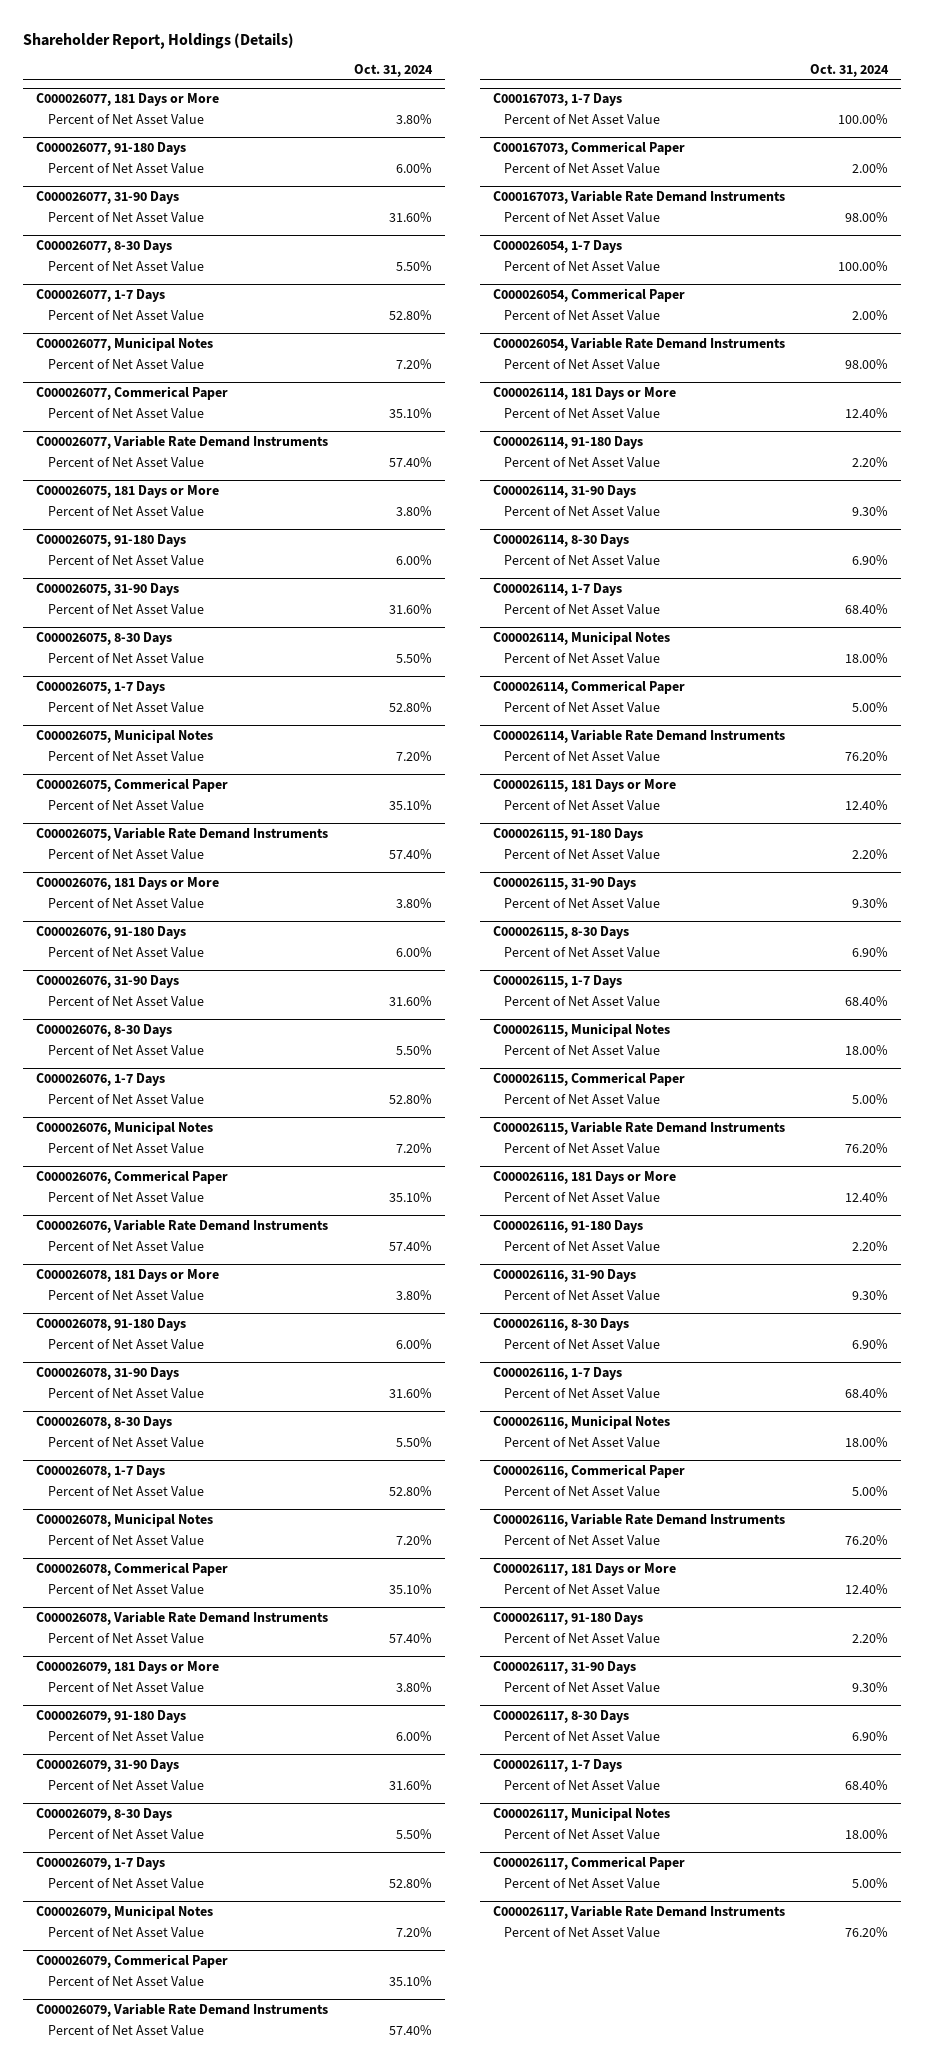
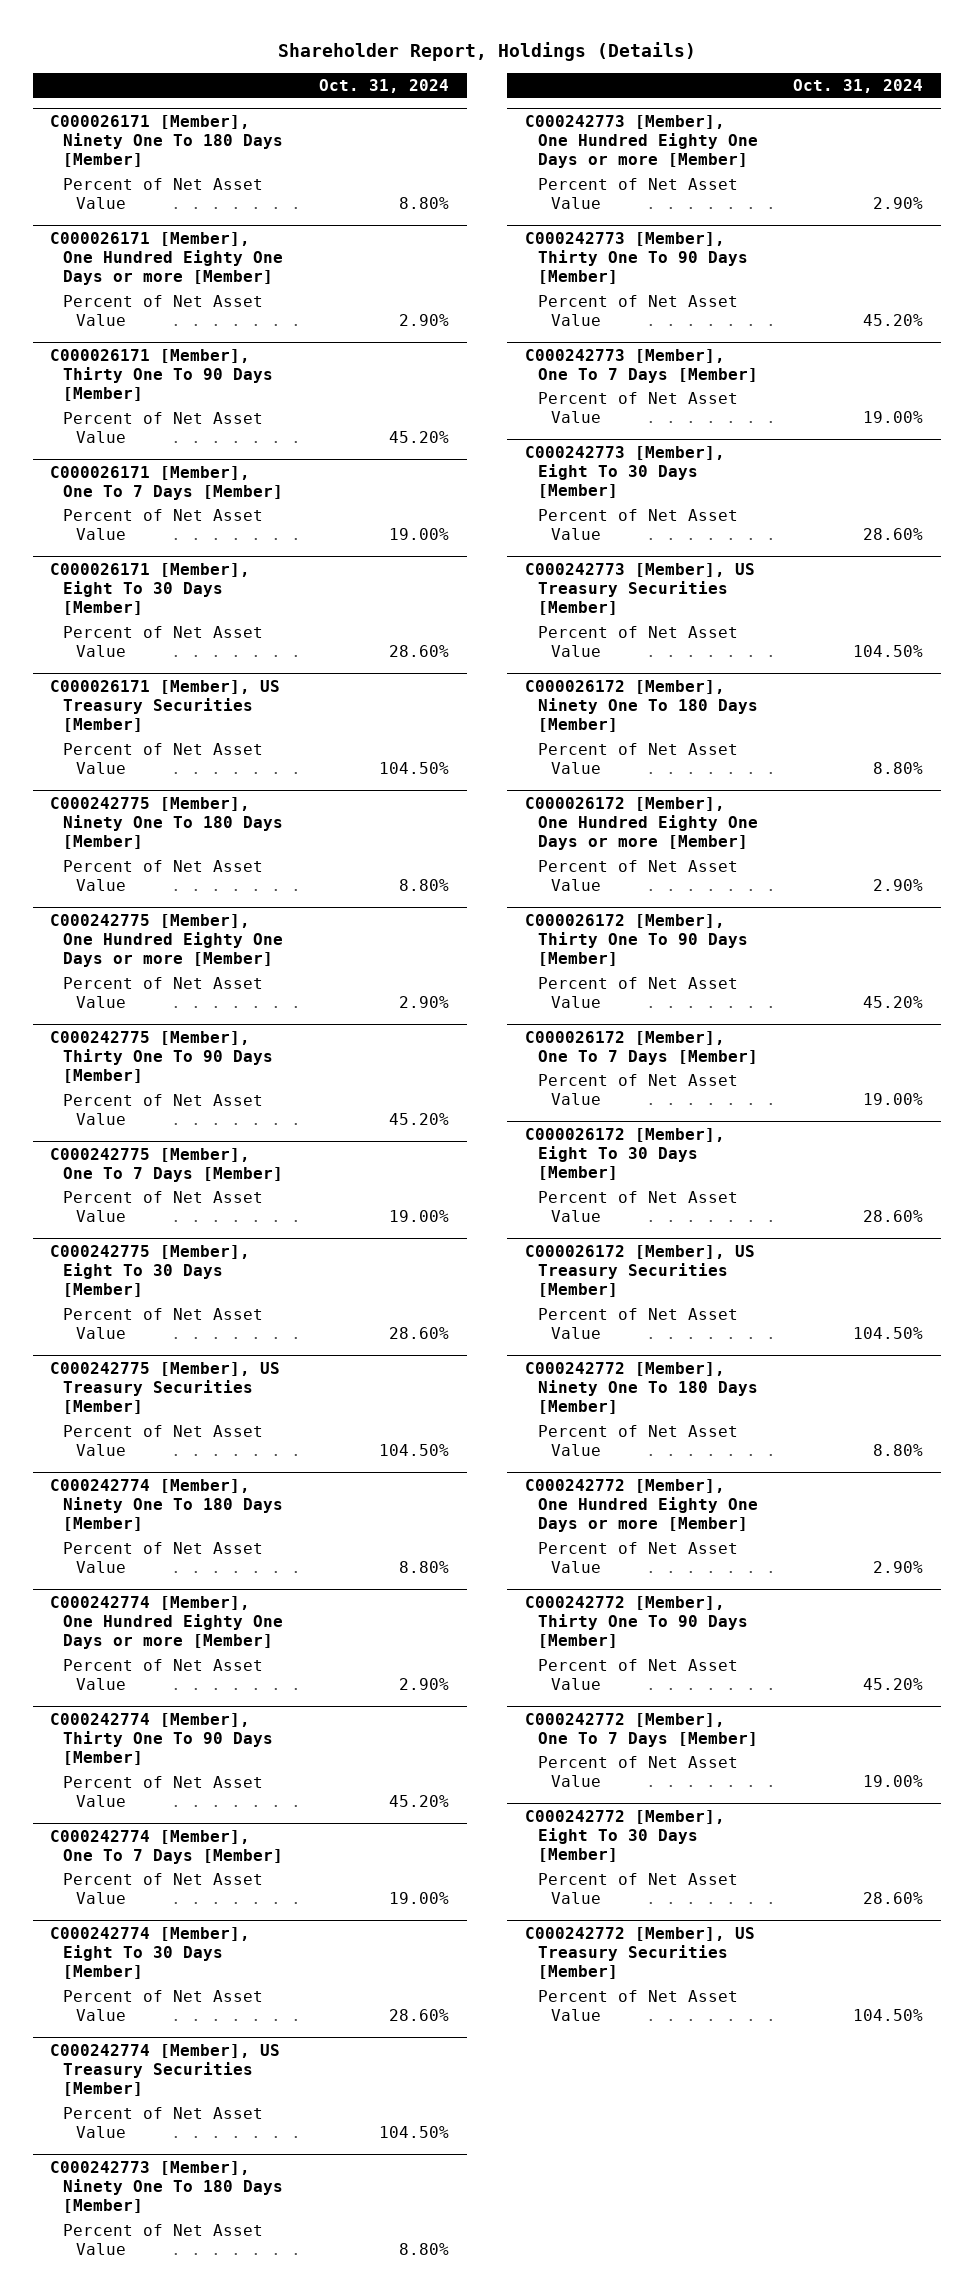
- C000026077, 181 Days or More
- Percent of Net Asset Value | 3.80%
- C000026077, 91-180 Days
- Percent of Net Asset Value | 6.00%
- C000026077, 31-90 Days
- Percent of Net Asset Value | 31.60%
- C000026077, 8-30 Days
- Percent of Net Asset Value | 5.50%
- C000026077, 1-7 Days
- Percent of Net Asset Value | 52.80%
- C000026077, Municipal Notes
- Percent of Net Asset Value | 7.20%
- C000026077, Commerical Paper
- Percent of Net Asset Value | 35.10%
- C000026077, Variable Rate Demand Instruments
- Percent of Net Asset Value | 57.40%
- C000026075, 181 Days or More
- Percent of Net Asset Value | 3.80%
- C000026075, 91-180 Days
- Percent of Net Asset Value | 6.00%
- C000026075, 31-90 Days
- Percent of Net Asset Value | 31.60%
- C000026075, 8-30 Days
- Percent of Net Asset Value | 5.50%
- C000026075, 1-7 Days
- Percent of Net Asset Value | 52.80%
- C000026075, Municipal Notes
- Percent of Net Asset Value | 7.20%
- C000026075, Commerical Paper
- Percent of Net Asset Value | 35.10%
- C000026075, Variable Rate Demand Instruments
- Percent of Net Asset Value | 57.40%
- C000026076, 181 Days or More
- Percent of Net Asset Value | 3.80%
- C000026076, 91-180 Days
- Percent of Net Asset Value | 6.00%
- C000026076, 31-90 Days
- Percent of Net Asset Value | 31.60%
- C000026076, 8-30 Days
- Percent of Net Asset Value | 5.50%
- C000026076, 1-7 Days
- Percent of Net Asset Value | 52.80%
- C000026076, Municipal Notes
- Percent of Net Asset Value | 7.20%
- C000026076, Commerical Paper
- Percent of Net Asset Value | 35.10%
- C000026076, Variable Rate Demand Instruments
- Percent of Net Asset Value | 57.40%
- C000026078, 181 Days or More
- Percent of Net Asset Value | 3.80%
- C000026078, 91-180 Days
- Percent of Net Asset Value | 6.00%
- C000026078, 31-90 Days
- Percent of Net Asset Value | 31.60%
- C000026078, 8-30 Days
- Percent of Net Asset Value | 5.50%
- C000026078, 1-7 Days
- Percent of Net Asset Value | 52.80%
- C000026078, Municipal Notes
- Percent of Net Asset Value | 7.20%
- C000026078, Commerical Paper
- Percent of Net Asset Value | 35.10%
- C000026078, Variable Rate Demand Instruments
- Percent of Net Asset Value | 57.40%
- C000026079, 181 Days or More
- Percent of Net Asset Value | 3.80%
- C000026079, 91-180 Days
- Percent of Net Asset Value | 6.00%
- C000026079, 31-90 Days
- Percent of Net Asset Value | 31.60%
- C000026079, 8-30 Days
- Percent of Net Asset Value | 5.50%
- C000026079, 1-7 Days
- Percent of Net Asset Value | 52.80%
- C000026079, Municipal Notes
- Percent of Net Asset Value | 7.20%
- C000026079, Commerical Paper
- Percent of Net Asset Value | 35.10%
- C000026079, Variable Rate Demand Instruments
- Percent of Net Asset Value | 57.40%
- C000167073, 1-7 Days
- Percent of Net Asset Value | 100.00%
- C000167073, Commerical Paper
- Percent of Net Asset Value | 2.00%
- C000167073, Variable Rate Demand Instruments
- Percent of Net Asset Value | 98.00%
- C000026054, 1-7 Days
- Percent of Net Asset Value | 100.00%
- C000026054, Commerical Paper
- Percent of Net Asset Value | 2.00%
- C000026054, Variable Rate Demand Instruments
- Percent of Net Asset Value | 98.00%
- C000026114, 181 Days or More
- Percent of Net Asset Value | 12.40%
- C000026114, 91-180 Days
- Percent of Net Asset Value | 2.20%
- C000026114, 31-90 Days
- Percent of Net Asset Value | 9.30%
- C000026114, 8-30 Days
- Percent of Net Asset Value | 6.90%
- C000026114, 1-7 Days
- Percent of Net Asset Value | 68.40%
- C000026114, Municipal Notes
- Percent of Net Asset Value | 18.00%
- C000026114, Commerical Paper
- Percent of Net Asset Value | 5.00%
- C000026114, Variable Rate Demand Instruments
- Percent of Net Asset Value | 76.20%
- C000026115, 181 Days or More
- Percent of Net Asset Value | 12.40%
- C000026115, 91-180 Days
- Percent of Net Asset Value | 2.20%
- C000026115, 31-90 Days
- Percent of Net Asset Value | 9.30%
- C000026115, 8-30 Days
- Percent of Net Asset Value | 6.90%
- C000026115, 1-7 Days
- Percent of Net Asset Value | 68.40%
- C000026115, Municipal Notes
- Percent of Net Asset Value | 18.00%
- C000026115, Commerical Paper
- Percent of Net Asset Value | 5.00%
- C000026115, Variable Rate Demand Instruments
- Percent of Net Asset Value | 76.20%
- C000026116, 181 Days or More
- Percent of Net Asset Value | 12.40%
- C000026116, 91-180 Days
- Percent of Net Asset Value | 2.20%
- C000026116, 31-90 Days
- Percent of Net Asset Value | 9.30%
- C000026116, 8-30 Days
- Percent of Net Asset Value | 6.90%
- C000026116, 1-7 Days
- Percent of Net Asset Value | 68.40%
- C000026116, Municipal Notes
- Percent of Net Asset Value | 18.00%
- C000026116, Commerical Paper
- Percent of Net Asset Value | 5.00%
- C000026116, Variable Rate Demand Instruments
- Percent of Net Asset Value | 76.20%
- C000026117, 181 Days or More
- Percent of Net Asset Value | 12.40%
- C000026117, 91-180 Days
- Percent of Net Asset Value | 2.20%
- C000026117, 31-90 Days
- Percent of Net Asset Value | 9.30%
- C000026117, 8-30 Days
- Percent of Net Asset Value | 6.90%
- C000026117, 1-7 Days
- Percent of Net Asset Value | 68.40%
- C000026117, Municipal Notes
- Percent of Net Asset Value | 18.00%
- C000026117, Commerical Paper
- Percent of Net Asset Value | 5.00%
- C000026117, Variable Rate Demand Instruments
- Percent of Net Asset Value | 76.20%
+ C000026171 [Member], Ninety One To 180 Days [Member]
+ Percent of Net Asset Value | 8.80%
+ C000026171 [Member], One Hundred Eighty One Days or more [Member]
+ Percent of Net Asset Value | 2.90%
+ C000026171 [Member], Thirty One To 90 Days [Member]
+ Percent of Net Asset Value | 45.20%
+ C000026171 [Member], One To 7 Days [Member]
+ Percent of Net Asset Value | 19.00%
+ C000026171 [Member], Eight To 30 Days [Member]
+ Percent of Net Asset Value | 28.60%
+ C000026171 [Member], US Treasury Securities [Member]
+ Percent of Net Asset Value | 104.50%
+ C000242775 [Member], Ninety One To 180 Days [Member]
+ Percent of Net Asset Value | 8.80%
+ C000242775 [Member], One Hundred Eighty One Days or more [Member]
+ Percent of Net Asset Value | 2.90%
+ C000242775 [Member], Thirty One To 90 Days [Member]
+ Percent of Net Asset Value | 45.20%
+ C000242775 [Member], One To 7 Days [Member]
+ Percent of Net Asset Value | 19.00%
+ C000242775 [Member], Eight To 30 Days [Member]
+ Percent of Net Asset Value | 28.60%
+ C000242775 [Member], US Treasury Securities [Member]
+ Percent of Net Asset Value | 104.50%
+ C000242774 [Member], Ninety One To 180 Days [Member]
+ Percent of Net Asset Value | 8.80%
+ C000242774 [Member], One Hundred Eighty One Days or more [Member]
+ Percent of Net Asset Value | 2.90%
+ C000242774 [Member], Thirty One To 90 Days [Member]
+ Percent of Net Asset Value | 45.20%
+ C000242774 [Member], One To 7 Days [Member]
+ Percent of Net Asset Value | 19.00%
+ C000242774 [Member], Eight To 30 Days [Member]
+ Percent of Net Asset Value | 28.60%
+ C000242774 [Member], US Treasury Securities [Member]
+ Percent of Net Asset Value | 104.50%
+ C000242773 [Member], Ninety One To 180 Days [Member]
+ Percent of Net Asset Value | 8.80%
+ C000242773 [Member], One Hundred Eighty One Days or more [Member]
+ Percent of Net Asset Value | 2.90%
+ C000242773 [Member], Thirty One To 90 Days [Member]
+ Percent of Net Asset Value | 45.20%
+ C000242773 [Member], One To 7 Days [Member]
+ Percent of Net Asset Value | 19.00%
+ C000242773 [Member], Eight To 30 Days [Member]
+ Percent of Net Asset Value | 28.60%
+ C000242773 [Member], US Treasury Securities [Member]
+ Percent of Net Asset Value | 104.50%
+ C000026172 [Member], Ninety One To 180 Days [Member]
+ Percent of Net Asset Value | 8.80%
+ C000026172 [Member], One Hundred Eighty One Days or more [Member]
+ Percent of Net Asset Value | 2.90%
+ C000026172 [Member], Thirty One To 90 Days [Member]
+ Percent of Net Asset Value | 45.20%
+ C000026172 [Member], One To 7 Days [Member]
+ Percent of Net Asset Value | 19.00%
+ C000026172 [Member], Eight To 30 Days [Member]
+ Percent of Net Asset Value | 28.60%
+ C000026172 [Member], US Treasury Securities [Member]
+ Percent of Net Asset Value | 104.50%
+ C000242772 [Member], Ninety One To 180 Days [Member]
+ Percent of Net Asset Value | 8.80%
+ C000242772 [Member], One Hundred Eighty One Days or more [Member]
+ Percent of Net Asset Value | 2.90%
+ C000242772 [Member], Thirty One To 90 Days [Member]
+ Percent of Net Asset Value | 45.20%
+ C000242772 [Member], One To 7 Days [Member]
+ Percent of Net Asset Value | 19.00%
+ C000242772 [Member], Eight To 30 Days [Member]
+ Percent of Net Asset Value | 28.60%
+ C000242772 [Member], US Treasury Securities [Member]
+ Percent of Net Asset Value | 104.50%

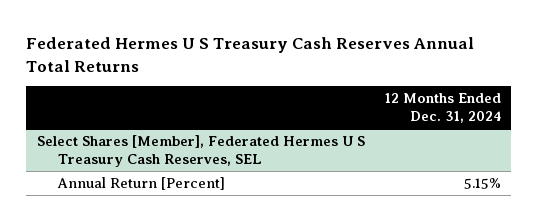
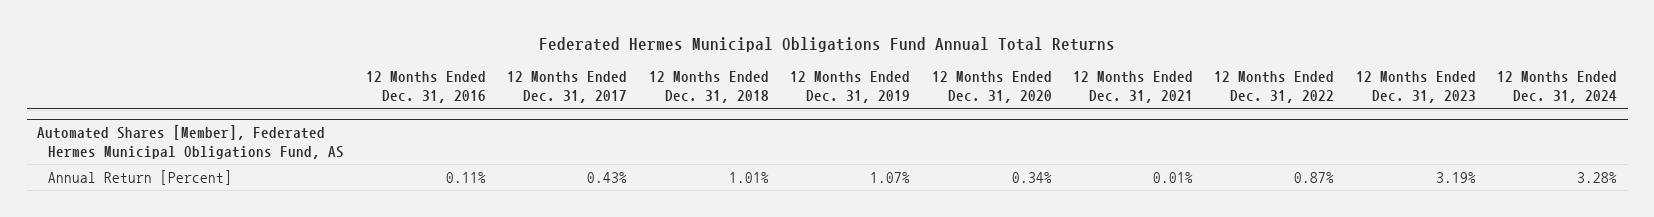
- Federated Hermes U S Treasury Cash Reserves Annual Total Returns
+ Federated Hermes Municipal Obligations Fund Annual Total Returns
- | 12 Months Ended Dec. 31, 2024
+ | 12 Months Ended Dec. 31, 2016 | 12 Months Ended Dec. 31, 2017 | 12 Months Ended Dec. 31, 2018 | 12 Months Ended Dec. 31, 2019 | 12 Months Ended Dec. 31, 2020 | 12 Months Ended Dec. 31, 2021 | 12 Months Ended Dec. 31, 2022 | 12 Months Ended Dec. 31, 2023 | 12 Months Ended Dec. 31, 2024
- Select Shares [Member], Federated Hermes U S Treasury Cash Reserves, SEL
- Annual Return [Percent] | 5.15%
+ Automated Shares [Member], Federated Hermes Municipal Obligations Fund, AS
+ Annual Return [Percent] | 0.11% | 0.43% | 1.01% | 1.07% | 0.34% | 0.01% | 0.87% | 3.19% | 3.28%

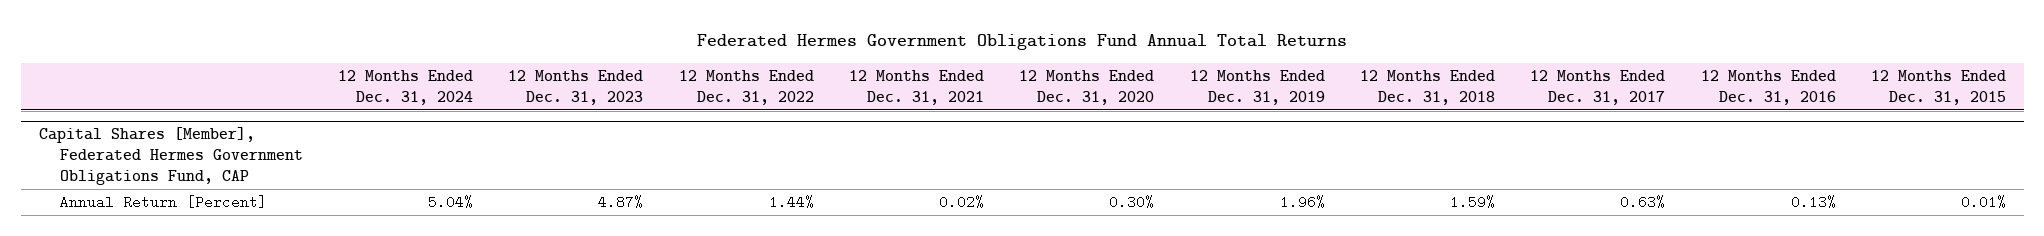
- Federated Hermes Municipal Obligations Fund Annual Total Returns
+ Federated Hermes Government Obligations Fund Annual Total Returns
- | 12 Months Ended Dec. 31, 2016 | 12 Months Ended Dec. 31, 2017 | 12 Months Ended Dec. 31, 2018 | 12 Months Ended Dec. 31, 2019 | 12 Months Ended Dec. 31, 2020 | 12 Months Ended Dec. 31, 2021 | 12 Months Ended Dec. 31, 2022 | 12 Months Ended Dec. 31, 2023 | 12 Months Ended Dec. 31, 2024
+ | 12 Months Ended Dec. 31, 2024 | 12 Months Ended Dec. 31, 2023 | 12 Months Ended Dec. 31, 2022 | 12 Months Ended Dec. 31, 2021 | 12 Months Ended Dec. 31, 2020 | 12 Months Ended Dec. 31, 2019 | 12 Months Ended Dec. 31, 2018 | 12 Months Ended Dec. 31, 2017 | 12 Months Ended Dec. 31, 2016 | 12 Months Ended Dec. 31, 2015
- Automated Shares [Member], Federated Hermes Municipal Obligations Fund, AS
- Annual Return [Percent] | 0.11% | 0.43% | 1.01% | 1.07% | 0.34% | 0.01% | 0.87% | 3.19% | 3.28%
+ Capital Shares [Member], Federated Hermes Government Obligations Fund, CAP
+ Annual Return [Percent] | 5.04% | 4.87% | 1.44% | 0.02% | 0.30% | 1.96% | 1.59% | 0.63% | 0.13% | 0.01%

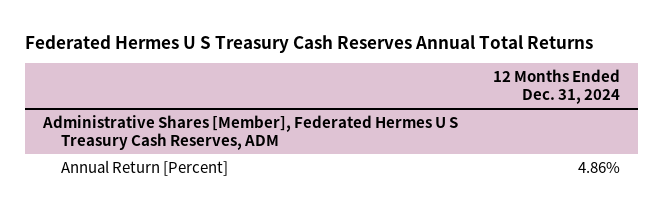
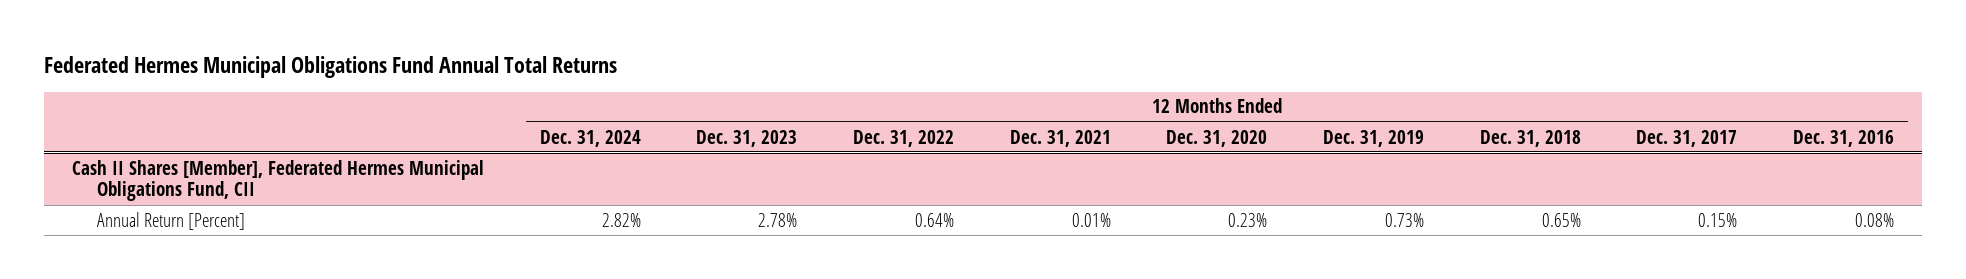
- Federated Hermes U S Treasury Cash Reserves Annual Total Returns
+ Federated Hermes Municipal Obligations Fund Annual Total Returns
- | 12 Months Ended Dec. 31, 2024
+ | 12 Months Ended Dec. 31, 2024 | 12 Months Ended Dec. 31, 2023 | 12 Months Ended Dec. 31, 2022 | 12 Months Ended Dec. 31, 2021 | 12 Months Ended Dec. 31, 2020 | 12 Months Ended Dec. 31, 2019 | 12 Months Ended Dec. 31, 2018 | 12 Months Ended Dec. 31, 2017 | 12 Months Ended Dec. 31, 2016
- Administrative Shares [Member], Federated Hermes U S Treasury Cash Reserves, ADM
- Annual Return [Percent] | 4.86%
+ Cash II Shares [Member], Federated Hermes Municipal Obligations Fund, CII
+ Annual Return [Percent] | 2.82% | 2.78% | 0.64% | 0.01% | 0.23% | 0.73% | 0.65% | 0.15% | 0.08%

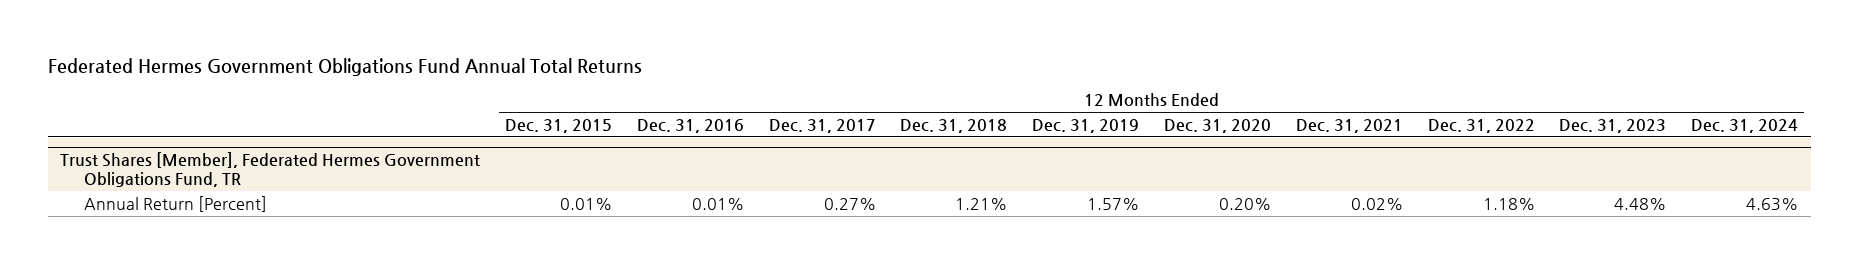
- Federated Hermes Municipal Obligations Fund Annual Total Returns
+ Federated Hermes Government Obligations Fund Annual Total Returns
- | 12 Months Ended Dec. 31, 2024 | 12 Months Ended Dec. 31, 2023 | 12 Months Ended Dec. 31, 2022 | 12 Months Ended Dec. 31, 2021 | 12 Months Ended Dec. 31, 2020 | 12 Months Ended Dec. 31, 2019 | 12 Months Ended Dec. 31, 2018 | 12 Months Ended Dec. 31, 2017 | 12 Months Ended Dec. 31, 2016
+ | 12 Months Ended Dec. 31, 2015 | 12 Months Ended Dec. 31, 2016 | 12 Months Ended Dec. 31, 2017 | 12 Months Ended Dec. 31, 2018 | 12 Months Ended Dec. 31, 2019 | 12 Months Ended Dec. 31, 2020 | 12 Months Ended Dec. 31, 2021 | 12 Months Ended Dec. 31, 2022 | 12 Months Ended Dec. 31, 2023 | 12 Months Ended Dec. 31, 2024
- Cash II Shares [Member], Federated Hermes Municipal Obligations Fund, CII
- Annual Return [Percent] | 2.82% | 2.78% | 0.64% | 0.01% | 0.23% | 0.73% | 0.65% | 0.15% | 0.08%
+ Trust Shares [Member], Federated Hermes Government Obligations Fund, TR
+ Annual Return [Percent] | 0.01% | 0.01% | 0.27% | 1.21% | 1.57% | 0.20% | 0.02% | 1.18% | 4.48% | 4.63%

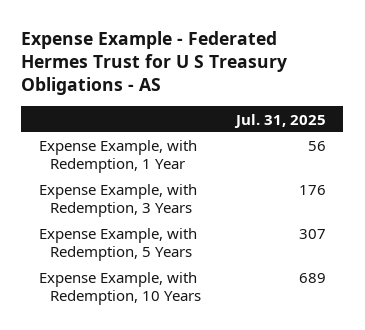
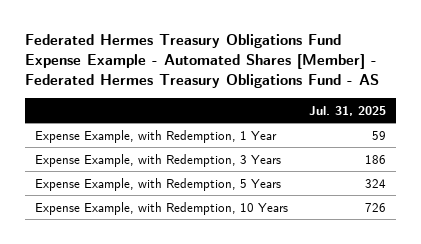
- Expense Example - Federated Hermes Trust for U S Treasury Obligations - AS
+ Federated Hermes Treasury Obligations Fund Expense Example - Automated Shares [Member] - Federated Hermes Treasury Obligations Fund - AS
- Expense Example, with Redemption, 1 Year | 56
- Expense Example, with Redemption, 3 Years | 176
- Expense Example, with Redemption, 5 Years | 307
- Expense Example, with Redemption, 10 Years | 689
+ Expense Example, with Redemption, 1 Year | 59
+ Expense Example, with Redemption, 3 Years | 186
+ Expense Example, with Redemption, 5 Years | 324
+ Expense Example, with Redemption, 10 Years | 726

